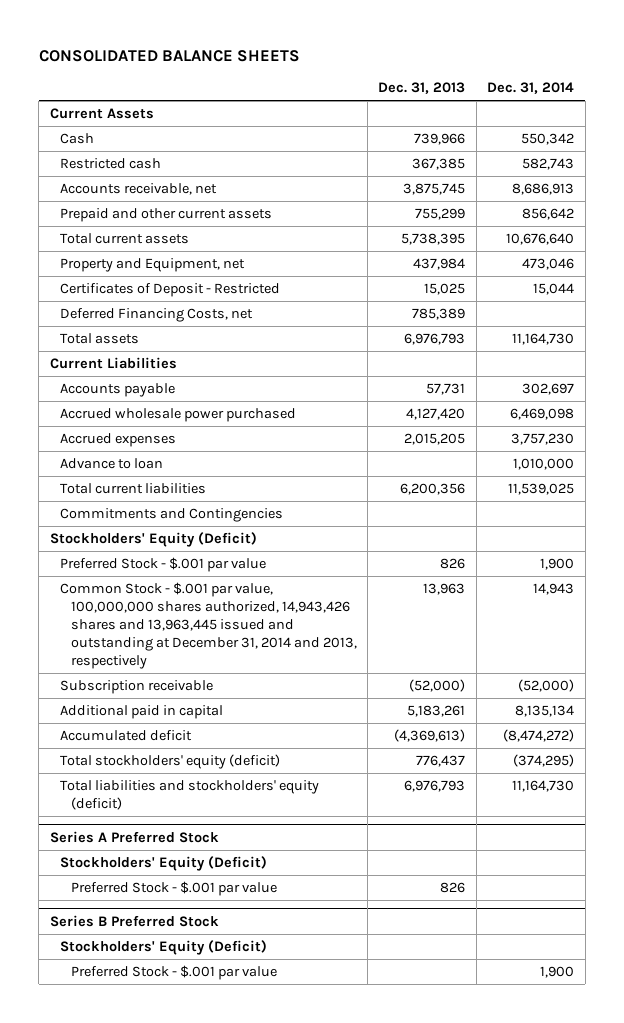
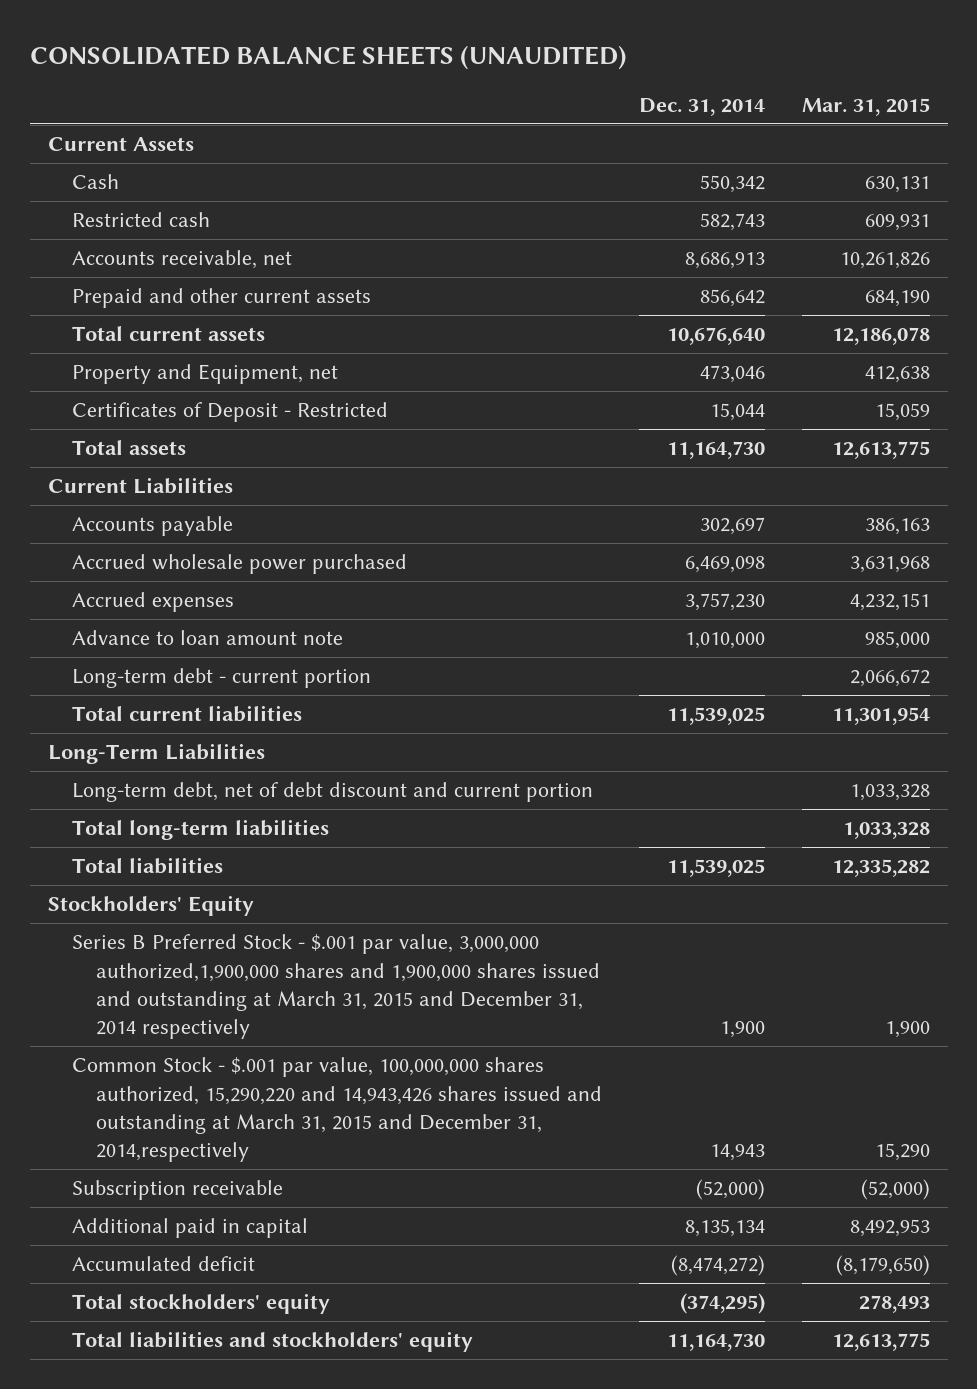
- CONSOLIDATED BALANCE SHEETS
+ CONSOLIDATED BALANCE SHEETS (UNAUDITED)
- | Dec. 31, 2013 | Dec. 31, 2014
+ | Dec. 31, 2014 | Mar. 31, 2015
- Deferred Financing Costs, net | 785,389 |
- Advance to loan | | 1,010,000
+ Advance to loan amount note | 1,010,000 | 985,000
+ Long-term debt - current portion | | 2,066,672
- Commitments and Contingencies
- Stockholders' Equity (Deficit)
- Preferred Stock - $.001 par value | 826 | 1,900
- Common Stock - $.001 par value, 100,000,000 shares authorized, 14,943,426 shares and 13,963,445 issued and outstanding at December 31, 2014 and 2013, respectively | 13,963 | 14,943
+ Long-Term Liabilities
+ Long-term debt, net of debt discount and current portion | | 1,033,328
+ Total long-term liabilities | | 1,033,328
+ Total liabilities | 11,539,025 | 12,335,282
+ Stockholders' Equity
+ Series B Preferred Stock - $.001 par value, 3,000,000 authorized,1,900,000 shares and 1,900,000 shares issued and outstanding at March 31, 2015 and December 31, 2014 respectively | 1,900 | 1,900
+ Common Stock - $.001 par value, 100,000,000 shares authorized, 15,290,220 and 14,943,426 shares issued and outstanding at March 31, 2015 and December 31, 2014,respectively | 14,943 | 15,290
- Total stockholders' equity (deficit) | 776,437 | (374,295)
- Total liabilities and stockholders' equity (deficit) | 6,976,793 | 11,164,730
- Series A Preferred Stock
- Stockholders' Equity (Deficit)
- Preferred Stock - $.001 par value | 826 |
- Series B Preferred Stock
- Stockholders' Equity (Deficit)
- Preferred Stock - $.001 par value | | 1,900
+ Total stockholders' equity | (374,295) | 278,493
+ Total liabilities and stockholders' equity | 11,164,730 | 12,613,775

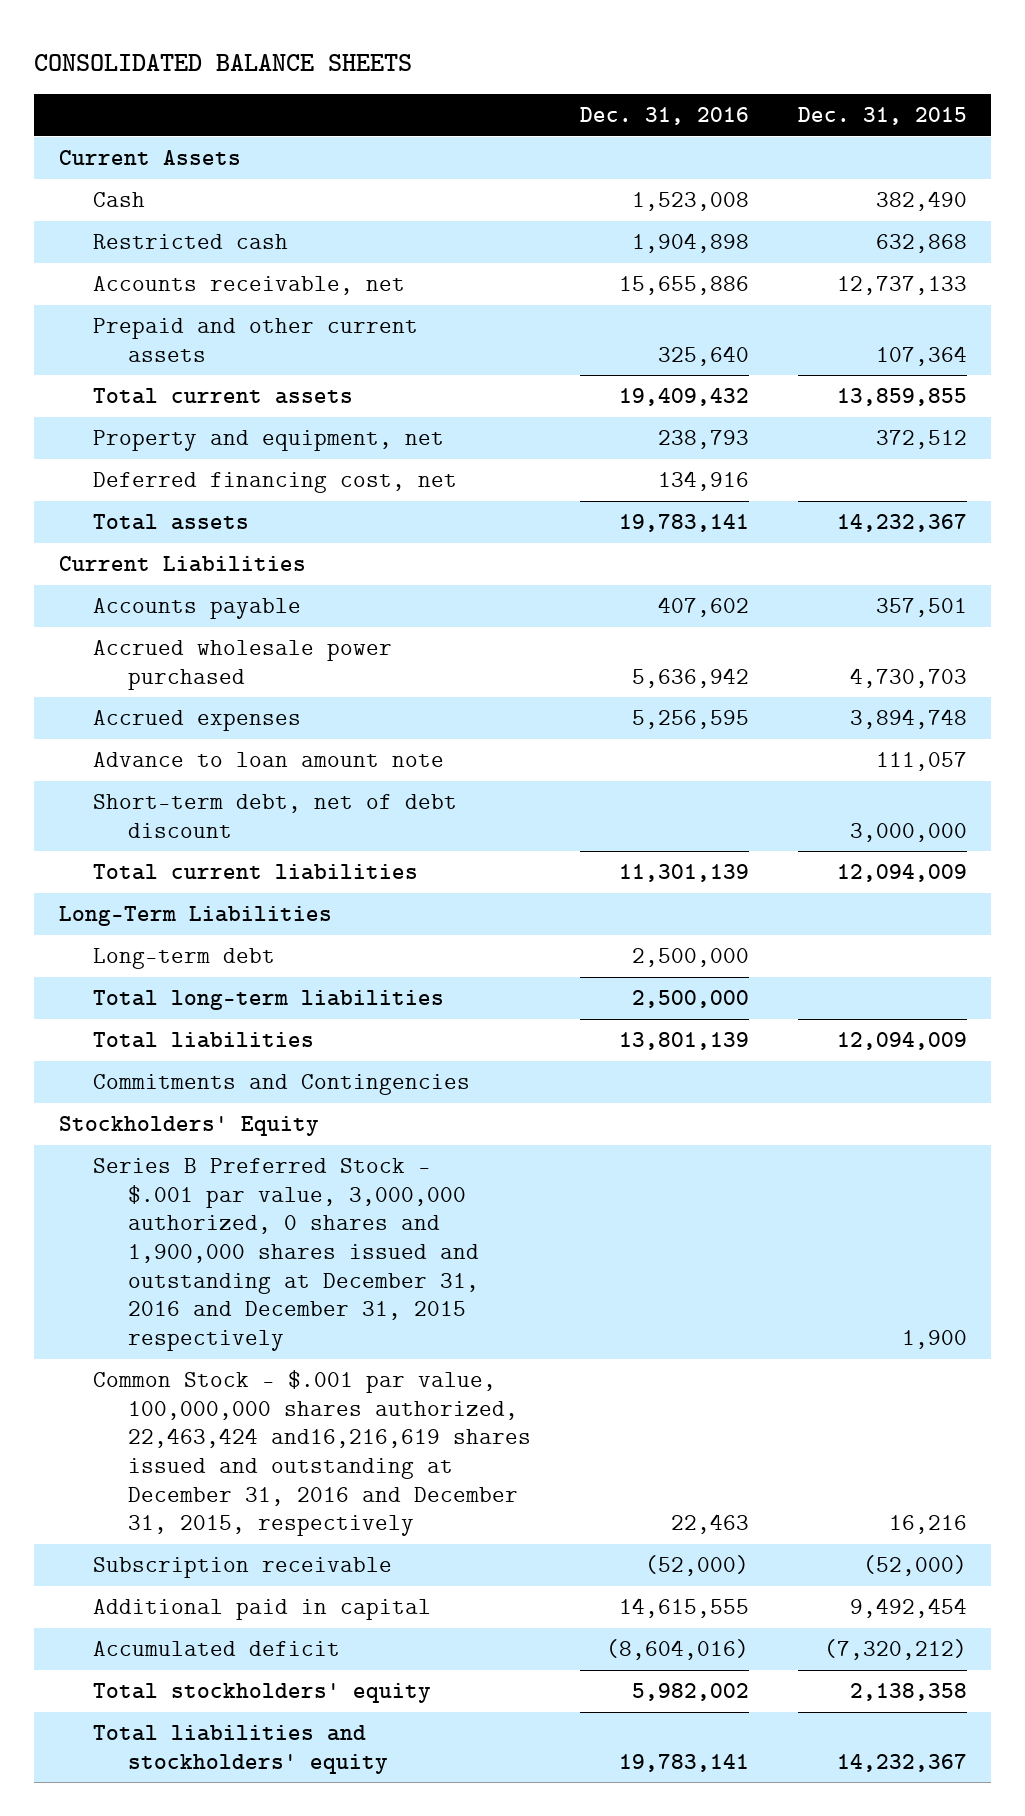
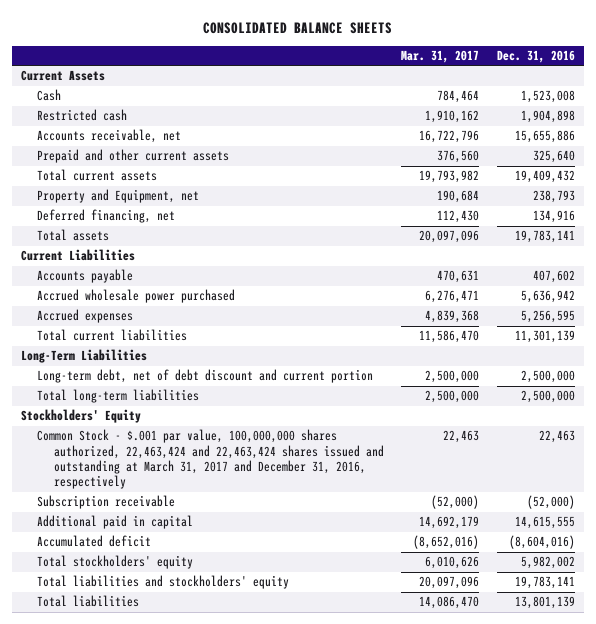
- | Dec. 31, 2016 | Dec. 31, 2015
+ | Mar. 31, 2017 | Dec. 31, 2016
- Property and equipment, net | 238,793 | 372,512
- Deferred financing cost, net | 134,916 |
+ Property and Equipment, net | 190,684 | 238,793
+ Deferred financing, net | 112,430 | 134,916
- Advance to loan amount note | | 111,057
- Short-term debt, net of debt discount | | 3,000,000
- Long-term debt | 2,500,000 |
+ Long-term debt, net of debt discount and current portion | 2,500,000 | 2,500,000
- Commitments and Contingencies
- Series B Preferred Stock - $.001 par value, 3,000,000 authorized, 0 shares and 1,900,000 shares issued and outstanding at December 31, 2016 and December 31, 2015 respectively | | 1,900
- Common Stock - $.001 par value, 100,000,000 shares authorized, 22,463,424 and16,216,619 shares issued and outstanding at December 31, 2016 and December 31, 2015, respectively | 22,463 | 16,216
+ Common Stock - $.001 par value, 100,000,000 shares authorized, 22,463,424 and 22,463,424 shares issued and outstanding at March 31, 2017 and December 31, 2016, respectively | 22,463 | 22,463
moved down: Total liabilities | 14,086,470 | 13,801,139

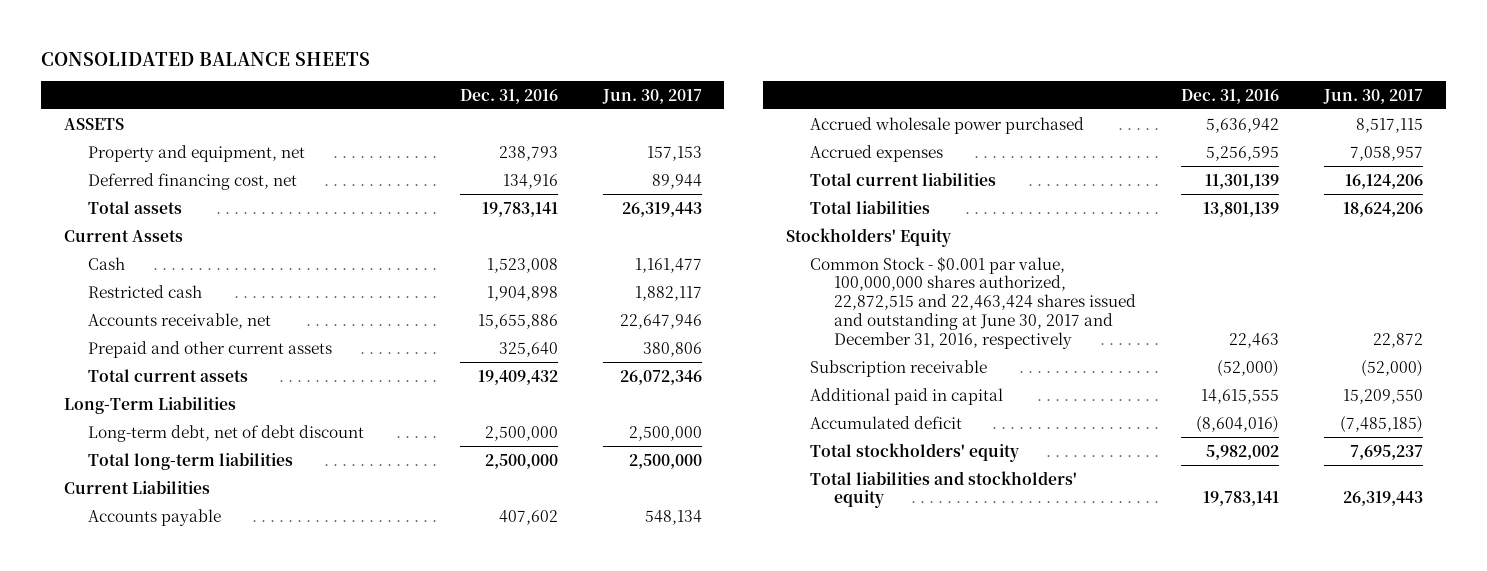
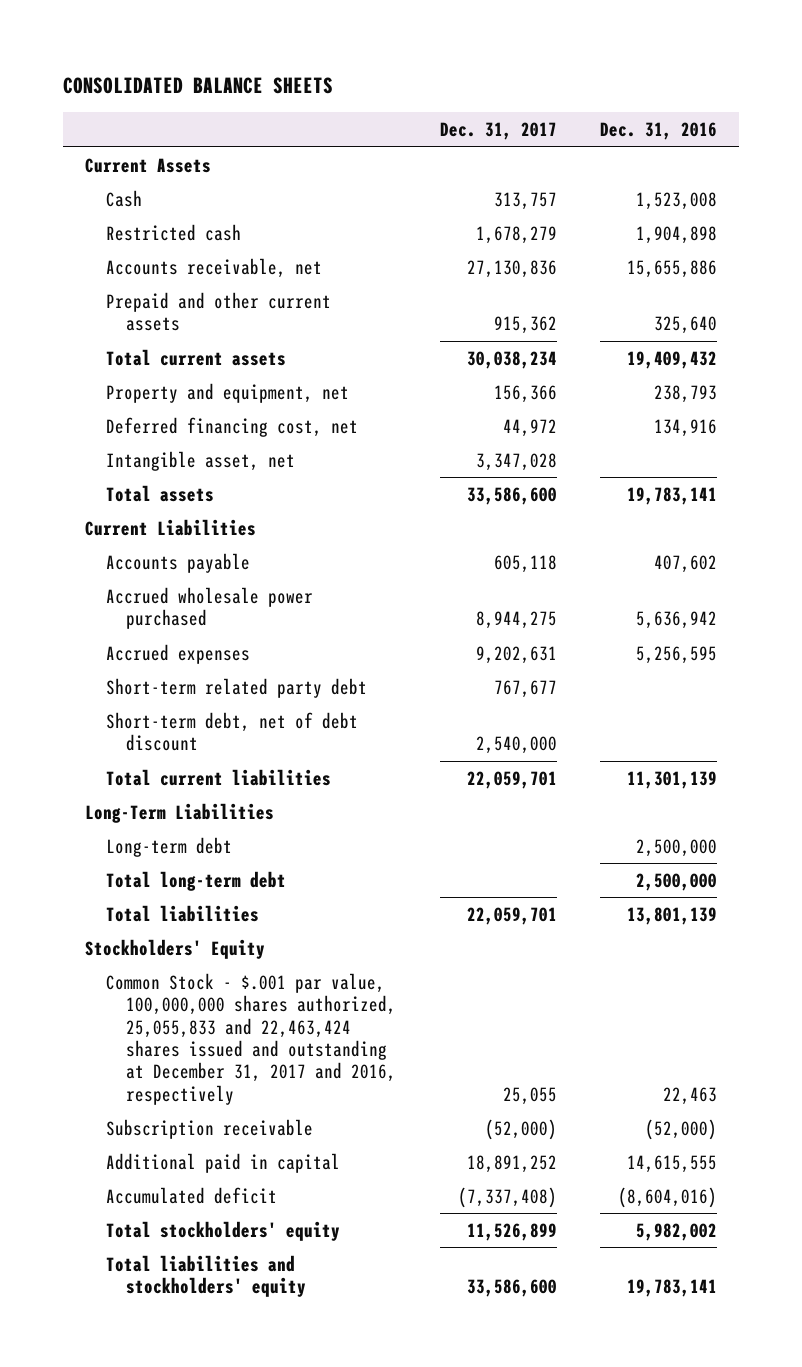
- | Dec. 31, 2016 | Jun. 30, 2017
+ | Dec. 31, 2017 | Dec. 31, 2016
- ASSETS
- Long-term debt, net of debt discount | 2,500,000 | 2,500,000
- Total long-term liabilities | 2,500,000 | 2,500,000
moved down: Property and equipment, net | 156,366 | 238,793
moved down: Deferred financing cost, net | 44,972 | 134,916
+ Intangible asset, net | 3,347,028 |
moved down: Total assets | 33,586,600 | 19,783,141
+ Short-term related party debt | 767,677 |
+ Short-term debt, net of debt discount | 2,540,000 |
moved down: Long-Term Liabilities
+ Long-term debt | | 2,500,000
+ Total long-term debt | | 2,500,000
- Common Stock - $0.001 par value, 100,000,000 shares authorized, 22,872,515 and 22,463,424 shares issued and outstanding at June 30, 2017 and December 31, 2016, respectively | 22,463 | 22,872
+ Common Stock - $.001 par value, 100,000,000 shares authorized, 25,055,833 and 22,463,424 shares issued and outstanding at December 31, 2017 and 2016, respectively | 25,055 | 22,463

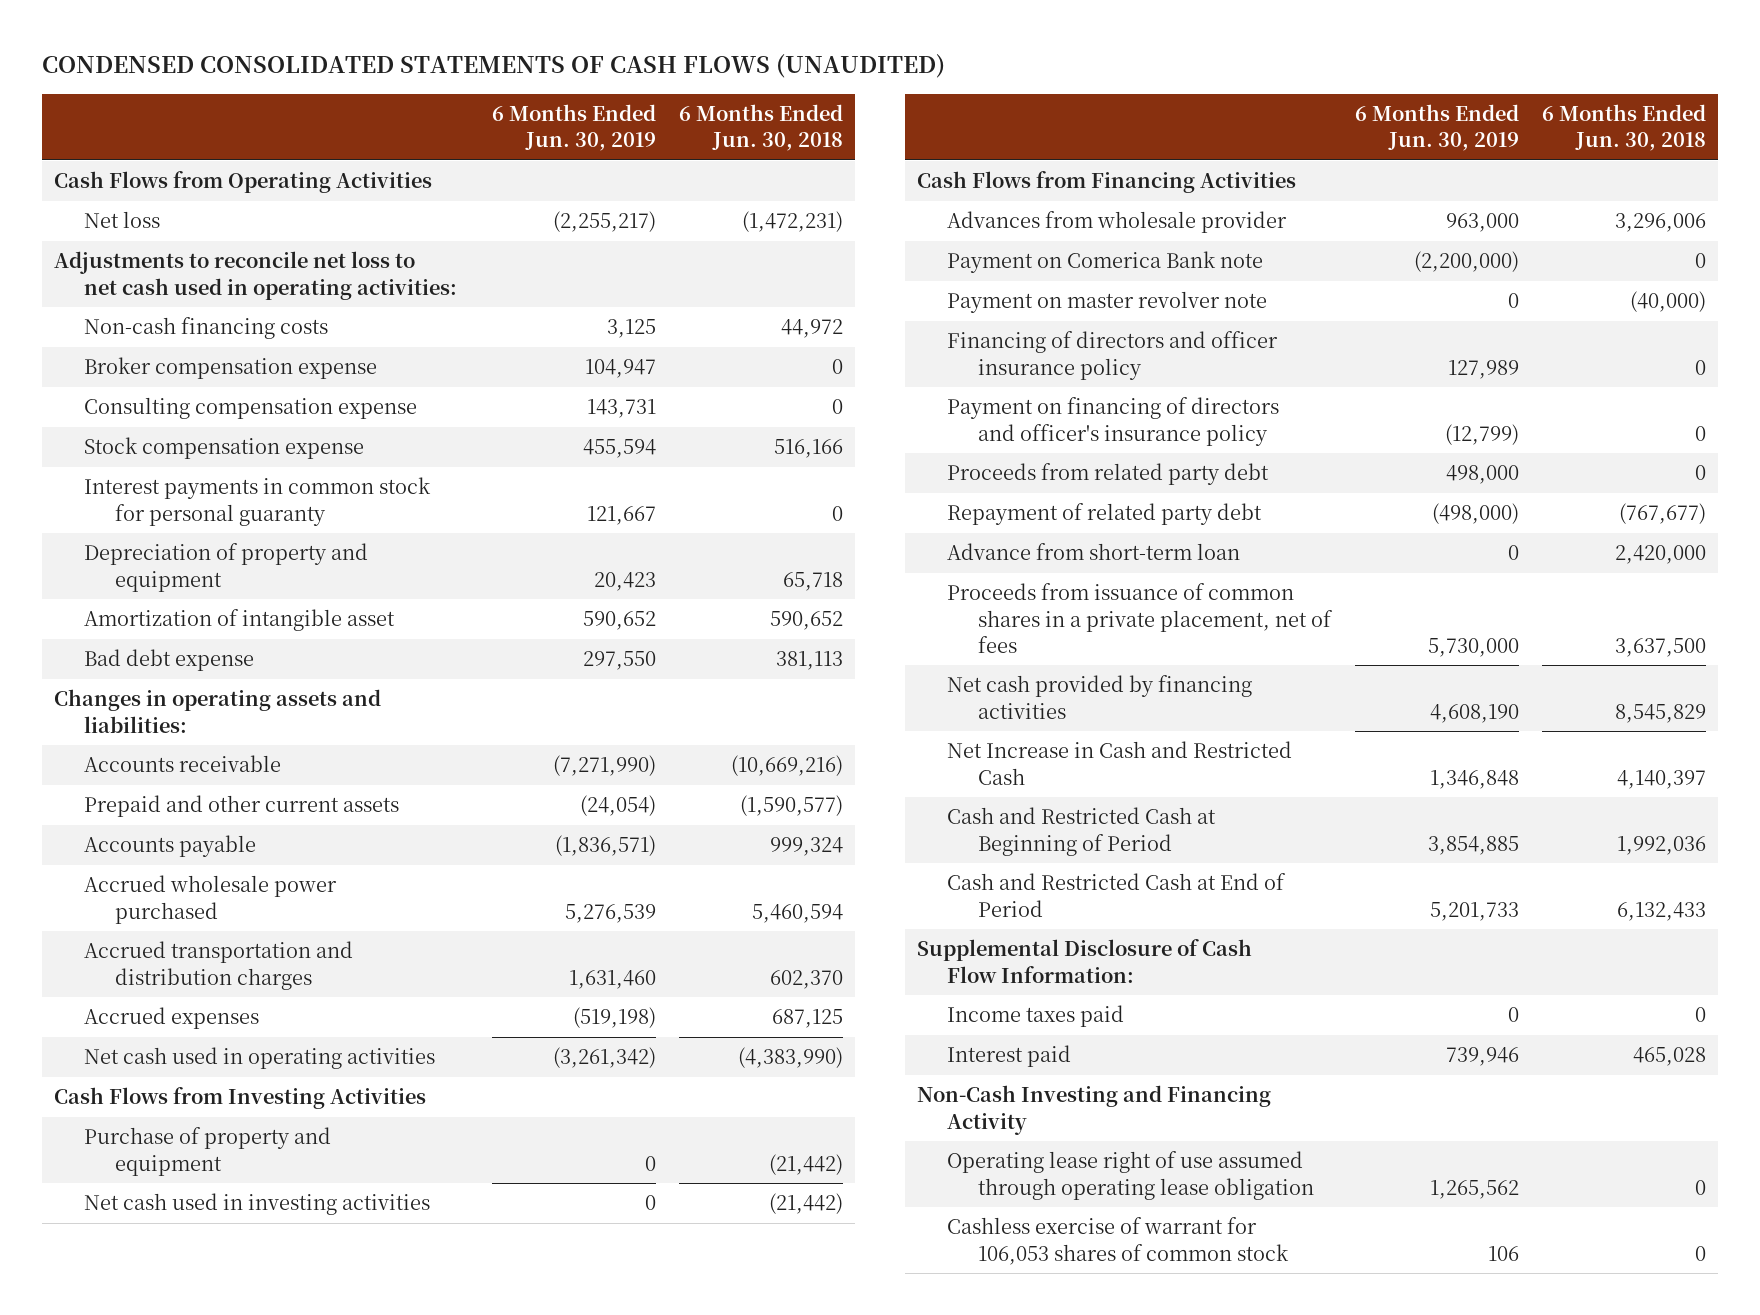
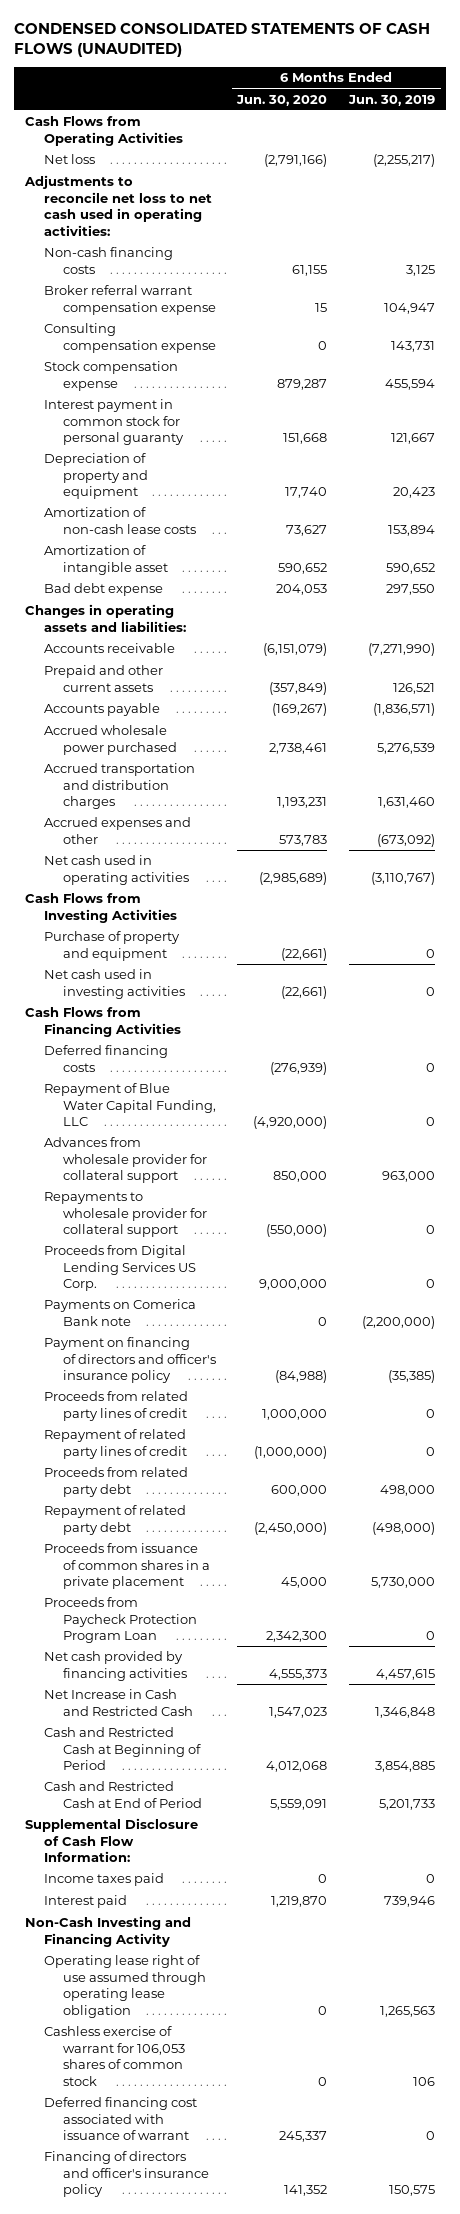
- | 6 Months Ended Jun. 30, 2019 | 6 Months Ended Jun. 30, 2018
+ | 6 Months Ended Jun. 30, 2020 | 6 Months Ended Jun. 30, 2019
- Broker compensation expense | 104,947 | 0
+ Broker referral warrant compensation expense | 15 | 104,947
- Interest payments in common stock for personal guaranty | 121,667 | 0
+ Interest payment in common stock for personal guaranty | 151,668 | 121,667
+ Amortization of non-cash lease costs | 73,627 | 153,894
- Prepaid and other current assets | (24,054) | (1,590,577)
+ Prepaid and other current assets | (357,849) | 126,521
- Accrued expenses | (519,198) | 687,125
- Net cash used in operating activities | (3,261,342) | (4,383,990)
+ Accrued expenses and other | 573,783 | (673,092)
+ Net cash used in operating activities | (2,985,689) | (3,110,767)
- Advances from wholesale provider | 963,000 | 3,296,006
- Payment on Comerica Bank note | (2,200,000) | 0
- Payment on master revolver note | 0 | (40,000)
- Financing of directors and officer insurance policy | 127,989 | 0
- Payment on financing of directors and officer's insurance policy | (12,799) | 0
+ Deferred financing costs | (276,939) | 0
+ Repayment of Blue Water Capital Funding, LLC | (4,920,000) | 0
+ Advances from wholesale provider for collateral support | 850,000 | 963,000
+ Repayments to wholesale provider for collateral support | (550,000) | 0
+ Proceeds from Digital Lending Services US Corp. | 9,000,000 | 0
+ Payments on Comerica Bank note | 0 | (2,200,000)
+ Payment on financing of directors and officer's insurance policy | (84,988) | (35,385)
+ Proceeds from related party lines of credit | 1,000,000 | 0
+ Repayment of related party lines of credit | (1,000,000) | 0
- Advance from short-term loan | 0 | 2,420,000
- Proceeds from issuance of common shares in a private placement, net of fees | 5,730,000 | 3,637,500
- Net cash provided by financing activities | 4,608,190 | 8,545,829
+ Proceeds from issuance of common shares in a private placement | 45,000 | 5,730,000
+ Proceeds from Paycheck Protection Program Loan | 2,342,300 | 0
+ Net cash provided by financing activities | 4,555,373 | 4,457,615
- Operating lease right of use assumed through operating lease obligation | 1,265,562 | 0
+ Operating lease right of use assumed through operating lease obligation | 0 | 1,265,563
+ Deferred financing cost associated with issuance of warrant | 245,337 | 0
+ Financing of directors and officer's insurance policy | 141,352 | 150,575

